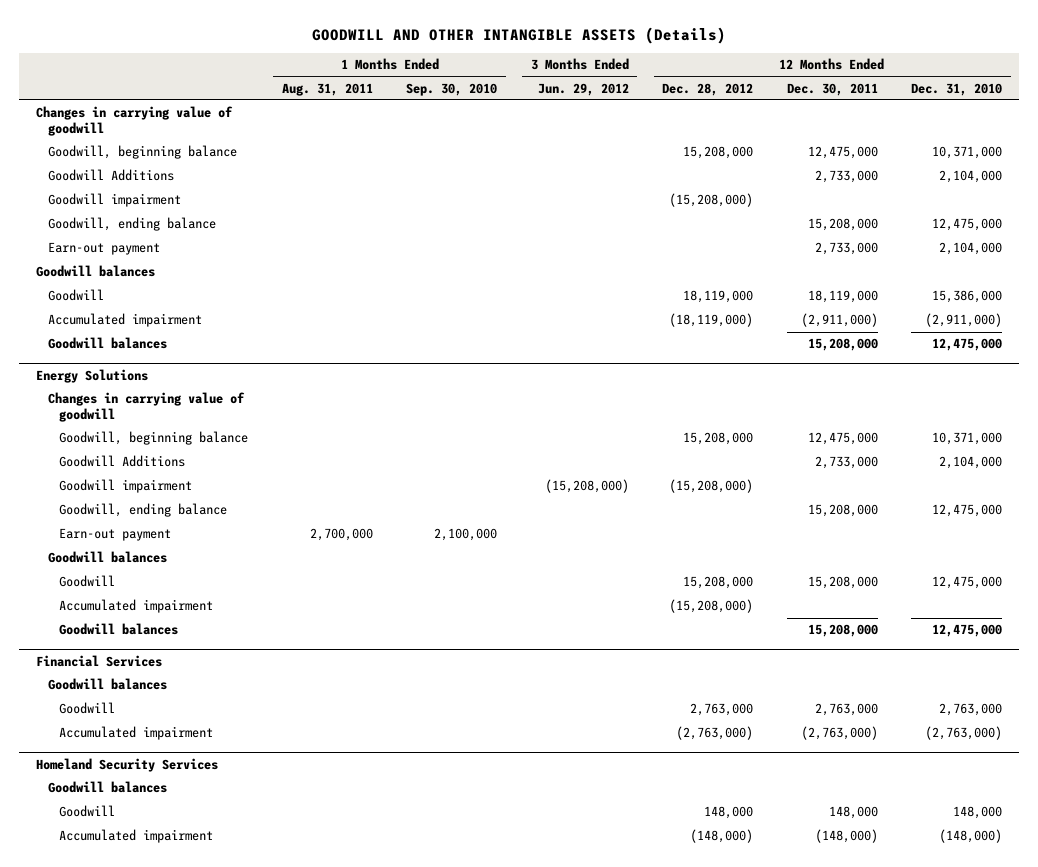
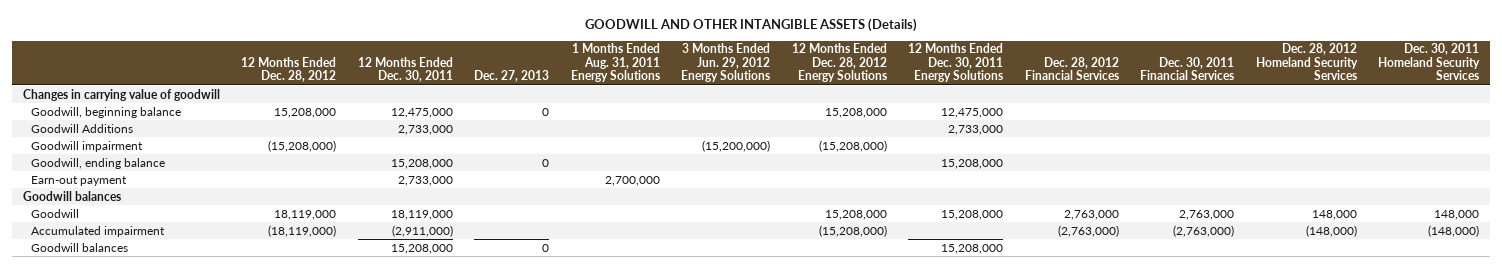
- | 1 Months Ended Aug. 31, 2011 | 1 Months Ended Sep. 30, 2010 | 3 Months Ended Jun. 29, 2012 | 12 Months Ended Dec. 28, 2012 | 12 Months Ended Dec. 30, 2011 | 12 Months Ended Dec. 31, 2010
+ | 12 Months Ended Dec. 28, 2012 | 12 Months Ended Dec. 30, 2011 | Dec. 27, 2013 | 1 Months Ended Aug. 31, 2011 Energy Solutions | 3 Months Ended Jun. 29, 2012 Energy Solutions | 12 Months Ended Dec. 28, 2012 Energy Solutions | 12 Months Ended Dec. 30, 2011 Energy Solutions | Dec. 28, 2012 Financial Services | Dec. 30, 2011 Financial Services | Dec. 28, 2012 Homeland Security Services | Dec. 30, 2011 Homeland Security Services
- Energy Solutions
- Changes in carrying value of goodwill
- Goodwill, beginning balance | | | | 15,208,000 | 12,475,000 | 10,371,000
- Goodwill Additions | | | | | 2,733,000 | 2,104,000
- Goodwill impairment | | | (15,208,000) | (15,208,000) | |
- Goodwill, ending balance | | | | | 15,208,000 | 12,475,000
- Earn-out payment | 2,700,000 | 2,100,000 | | | |
- Goodwill balances
- Goodwill | | | | 15,208,000 | 15,208,000 | 12,475,000
- Accumulated impairment | | | | (15,208,000) | |
- Goodwill balances | | | | | 15,208,000 | 12,475,000
- Financial Services
- Goodwill balances
- Goodwill | | | | 2,763,000 | 2,763,000 | 2,763,000
- Accumulated impairment | | | | (2,763,000) | (2,763,000) | (2,763,000)
- Homeland Security Services
- Goodwill balances
- Goodwill | | | | 148,000 | 148,000 | 148,000
- Accumulated impairment | | | | (148,000) | (148,000) | (148,000)

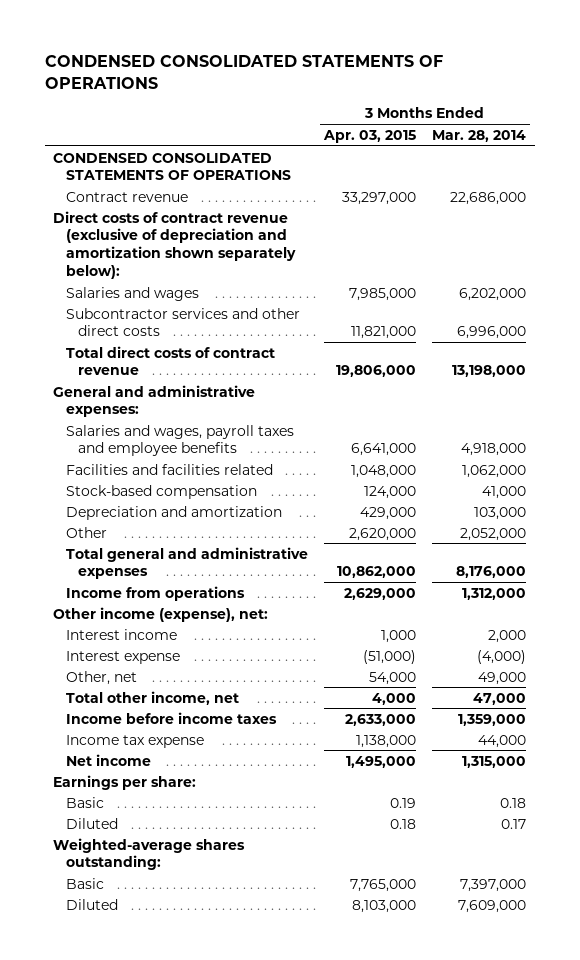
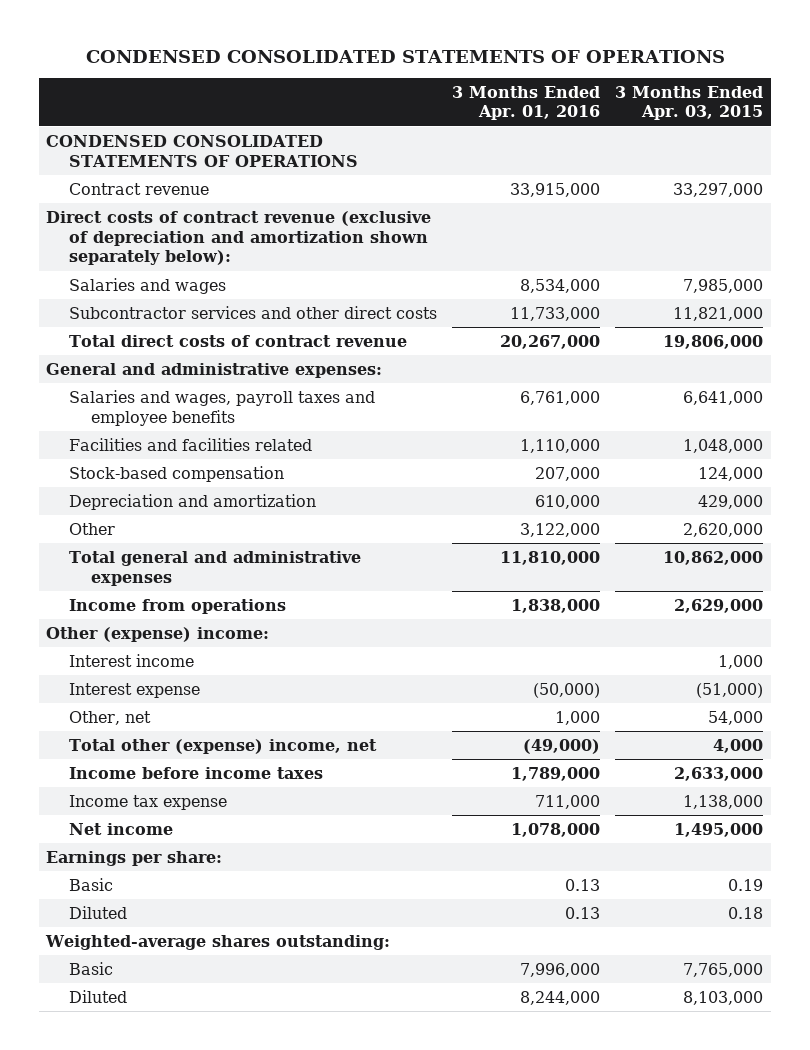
- | 3 Months Ended Apr. 03, 2015 | 3 Months Ended Mar. 28, 2014
+ | 3 Months Ended Apr. 01, 2016 | 3 Months Ended Apr. 03, 2015
- Other income (expense), net:
+ Other (expense) income:
- Total other income, net | 4,000 | 47,000
+ Total other (expense) income, net | (49,000) | 4,000

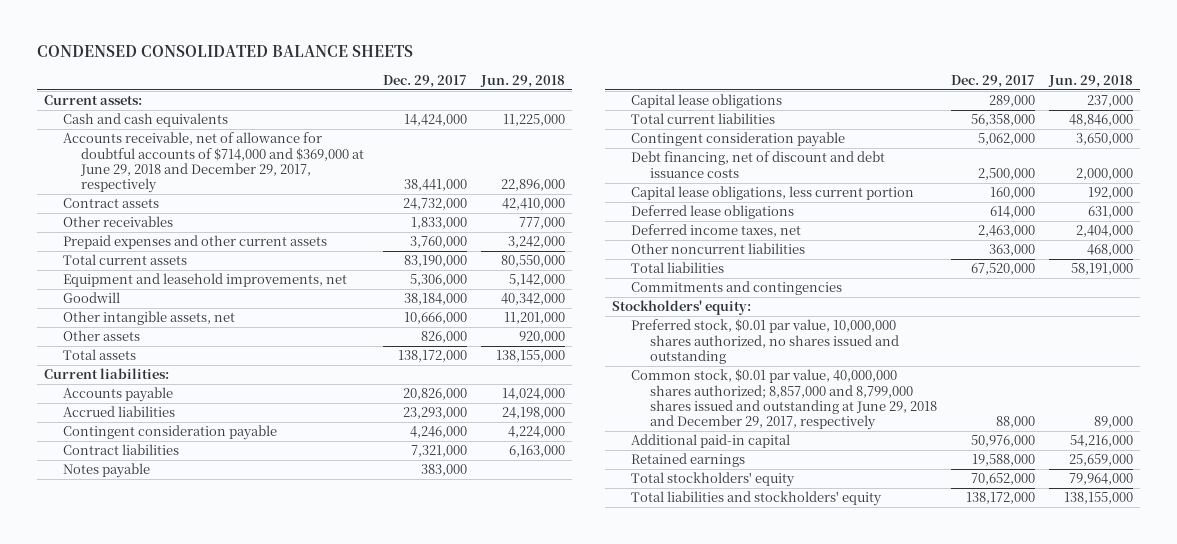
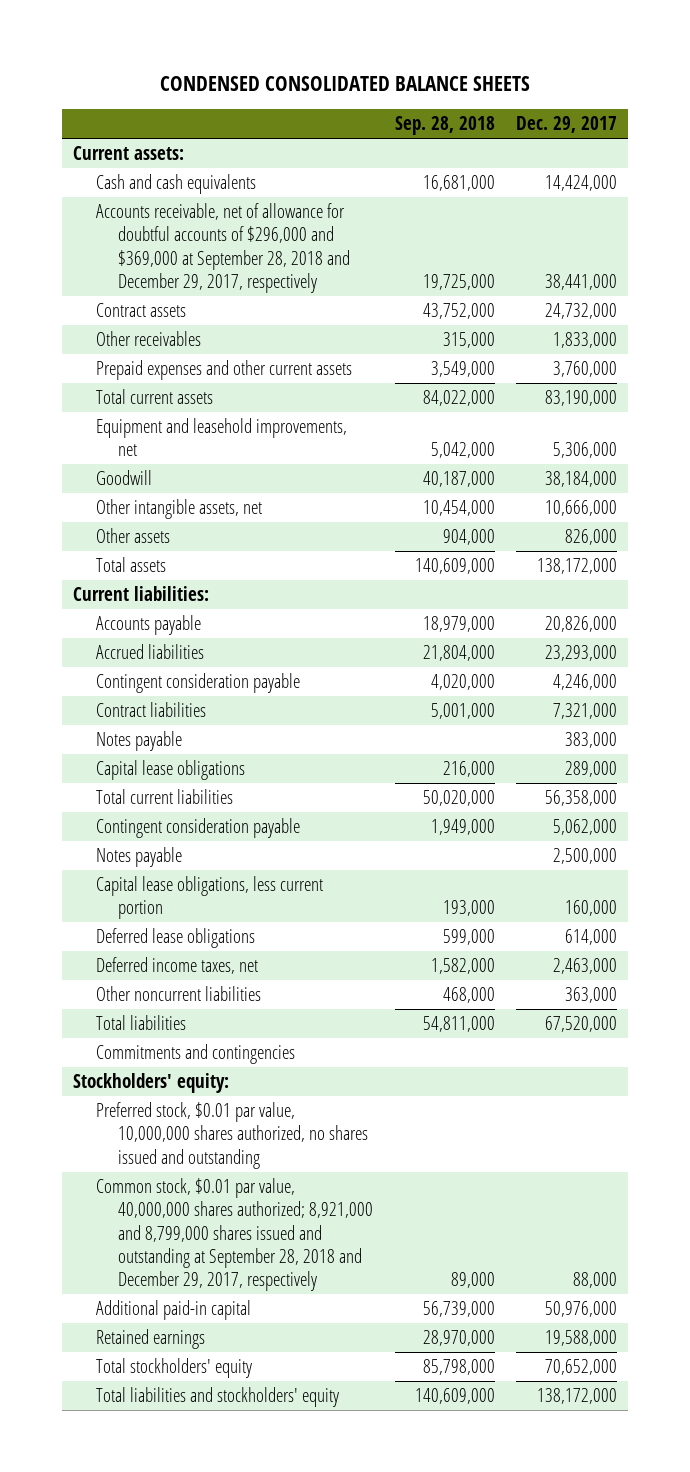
- | Dec. 29, 2017 | Jun. 29, 2018
+ | Sep. 28, 2018 | Dec. 29, 2017
- Accounts receivable, net of allowance for doubtful accounts of $714,000 and $369,000 at June 29, 2018 and December 29, 2017, respectively | 38,441,000 | 22,896,000
+ Accounts receivable, net of allowance for doubtful accounts of $296,000 and $369,000 at September 28, 2018 and December 29, 2017, respectively | 19,725,000 | 38,441,000
- Debt financing, net of discount and debt issuance costs | 2,500,000 | 2,000,000
+ Notes payable | | 2,500,000
- Common stock, $0.01 par value, 40,000,000 shares authorized; 8,857,000 and 8,799,000 shares issued and outstanding at June 29, 2018 and December 29, 2017, respectively | 88,000 | 89,000
+ Common stock, $0.01 par value, 40,000,000 shares authorized; 8,921,000 and 8,799,000 shares issued and outstanding at September 28, 2018 and December 29, 2017, respectively | 89,000 | 88,000

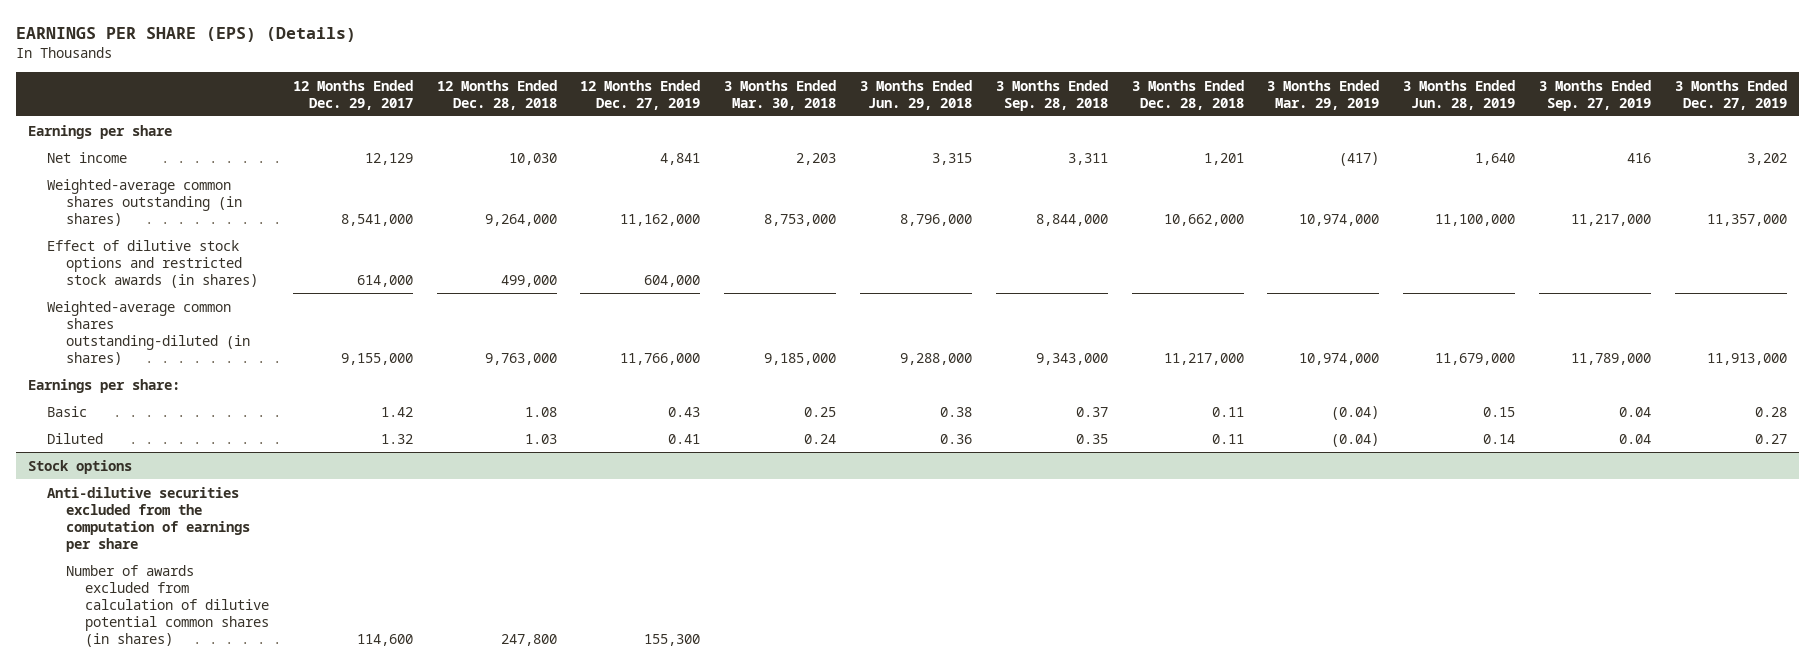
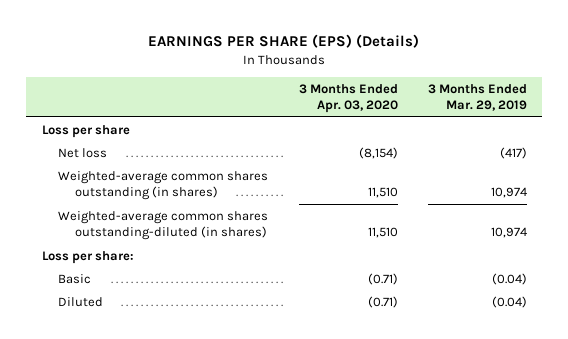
- | 12 Months Ended Dec. 29, 2017 | 12 Months Ended Dec. 28, 2018 | 12 Months Ended Dec. 27, 2019 | 3 Months Ended Mar. 30, 2018 | 3 Months Ended Jun. 29, 2018 | 3 Months Ended Sep. 28, 2018 | 3 Months Ended Dec. 28, 2018 | 3 Months Ended Mar. 29, 2019 | 3 Months Ended Jun. 28, 2019 | 3 Months Ended Sep. 27, 2019 | 3 Months Ended Dec. 27, 2019
+ | 3 Months Ended Apr. 03, 2020 | 3 Months Ended Mar. 29, 2019
- Earnings per share
- Net income | 12,129 | 10,030 | 4,841 | 2,203 | 3,315 | 3,311 | 1,201 | (417) | 1,640 | 416 | 3,202
- Weighted-average common shares outstanding (in shares) | 8,541,000 | 9,264,000 | 11,162,000 | 8,753,000 | 8,796,000 | 8,844,000 | 10,662,000 | 10,974,000 | 11,100,000 | 11,217,000 | 11,357,000
- Effect of dilutive stock options and restricted stock awards (in shares) | 614,000 | 499,000 | 604,000 | | | | | | | |
- Weighted-average common shares outstanding-diluted (in shares) | 9,155,000 | 9,763,000 | 11,766,000 | 9,185,000 | 9,288,000 | 9,343,000 | 11,217,000 | 10,974,000 | 11,679,000 | 11,789,000 | 11,913,000
- Earnings per share:
+ Loss per share
+ Net loss | (8,154) | (417)
+ Weighted-average common shares outstanding (in shares) | 11,510 | 10,974
+ Weighted-average common shares outstanding-diluted (in shares) | 11,510 | 10,974
+ Loss per share:
- Stock options
- Anti-dilutive securities excluded from the computation of earnings per share
- Number of awards excluded from calculation of dilutive potential common shares (in shares) | 114,600 | 247,800 | 155,300 | | | | | | | |

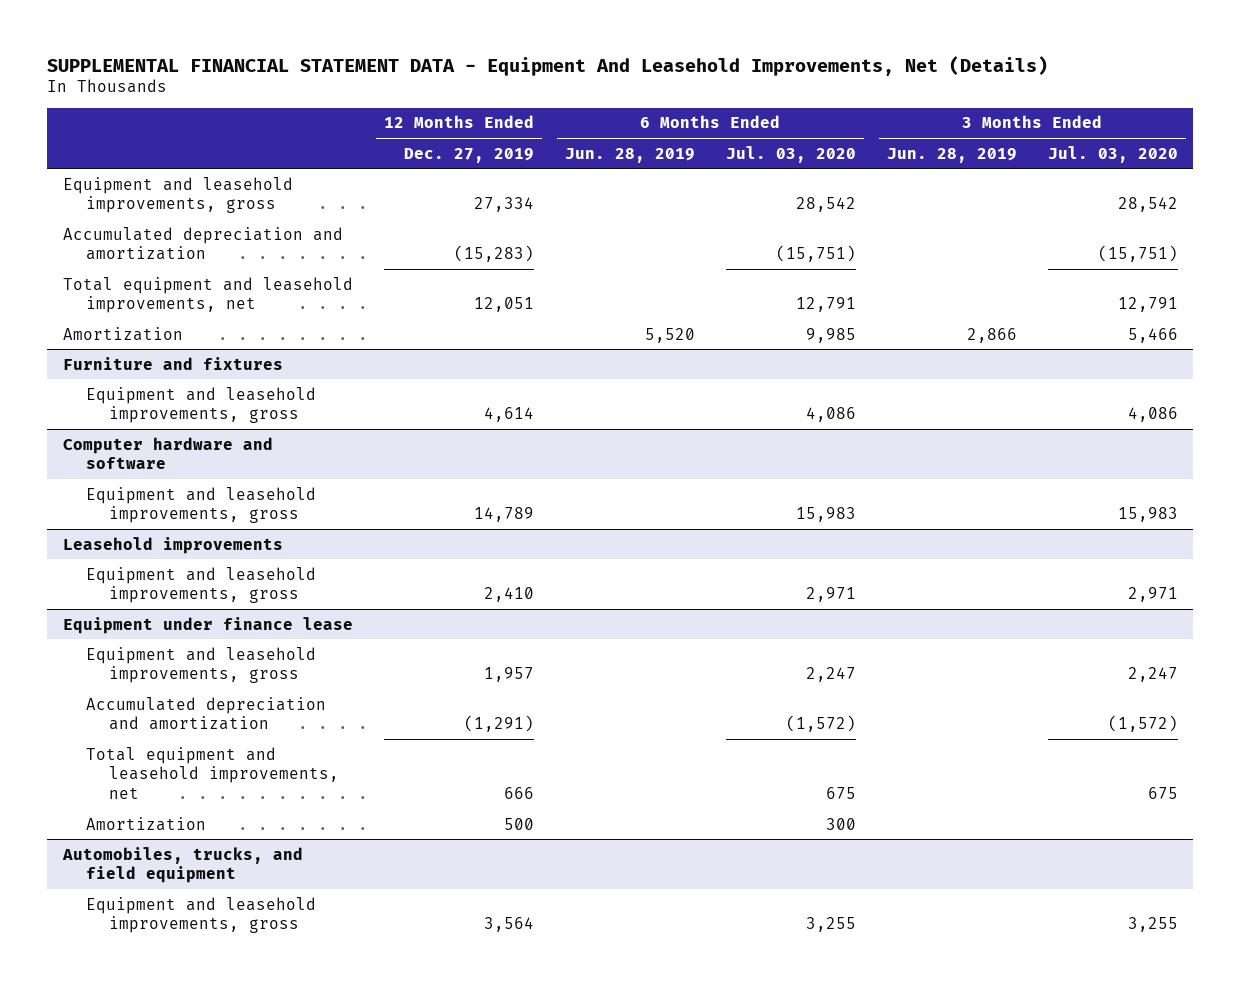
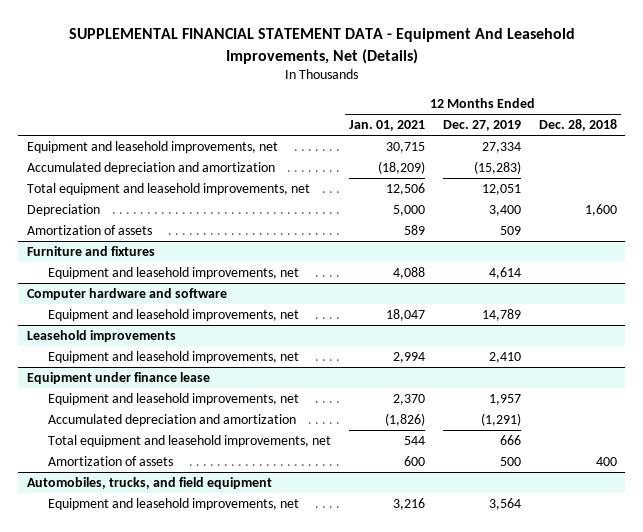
- | 12 Months Ended Dec. 27, 2019 | 6 Months Ended Jun. 28, 2019 | 6 Months Ended Jul. 03, 2020 | 3 Months Ended Jun. 28, 2019 | 3 Months Ended Jul. 03, 2020
+ | 12 Months Ended Jan. 01, 2021 | 12 Months Ended Dec. 27, 2019 | 12 Months Ended Dec. 28, 2018
- Equipment and leasehold improvements, gross | 27,334 | | 28,542 | | 28,542
+ Equipment and leasehold improvements, net | 30,715 | 27,334 |
- Amortization | | 5,520 | 9,985 | 2,866 | 5,466
+ Depreciation | 5,000 | 3,400 | 1,600
+ Amortization of assets | 589 | 509 |
@ Furniture and fixtures
- Equipment and leasehold improvements, gross | 4,614 | | 4,086 | | 4,086
+ Equipment and leasehold improvements, net | 4,088 | 4,614 |
@ Computer hardware and software
- Equipment and leasehold improvements, gross | 14,789 | | 15,983 | | 15,983
+ Equipment and leasehold improvements, net | 18,047 | 14,789 |
@ Leasehold improvements
- Equipment and leasehold improvements, gross | 2,410 | | 2,971 | | 2,971
+ Equipment and leasehold improvements, net | 2,994 | 2,410 |
@ Equipment under finance lease
- Equipment and leasehold improvements, gross | 1,957 | | 2,247 | | 2,247
+ Equipment and leasehold improvements, net | 2,370 | 1,957 |
- Amortization | 500 | | 300 | |
+ Amortization of assets | 600 | 500 | 400
@ Automobiles, trucks, and field equipment
- Equipment and leasehold improvements, gross | 3,564 | | 3,255 | | 3,255
+ Equipment and leasehold improvements, net | 3,216 | 3,564 |

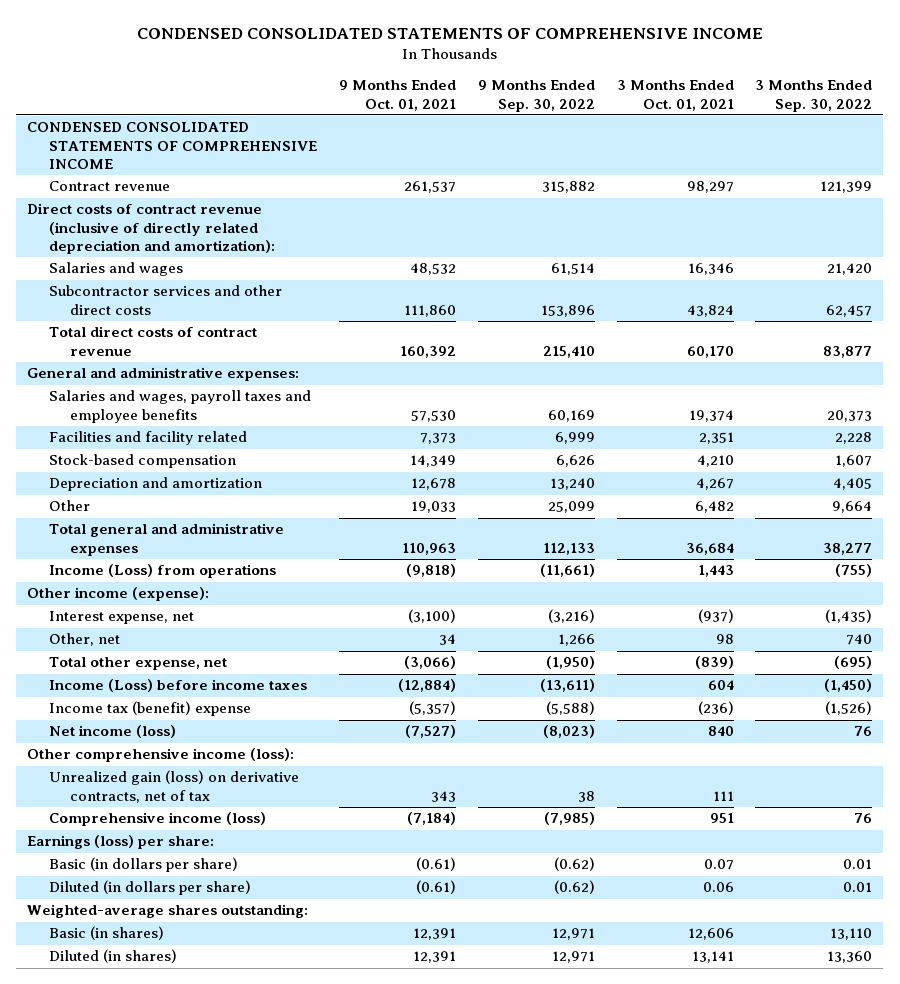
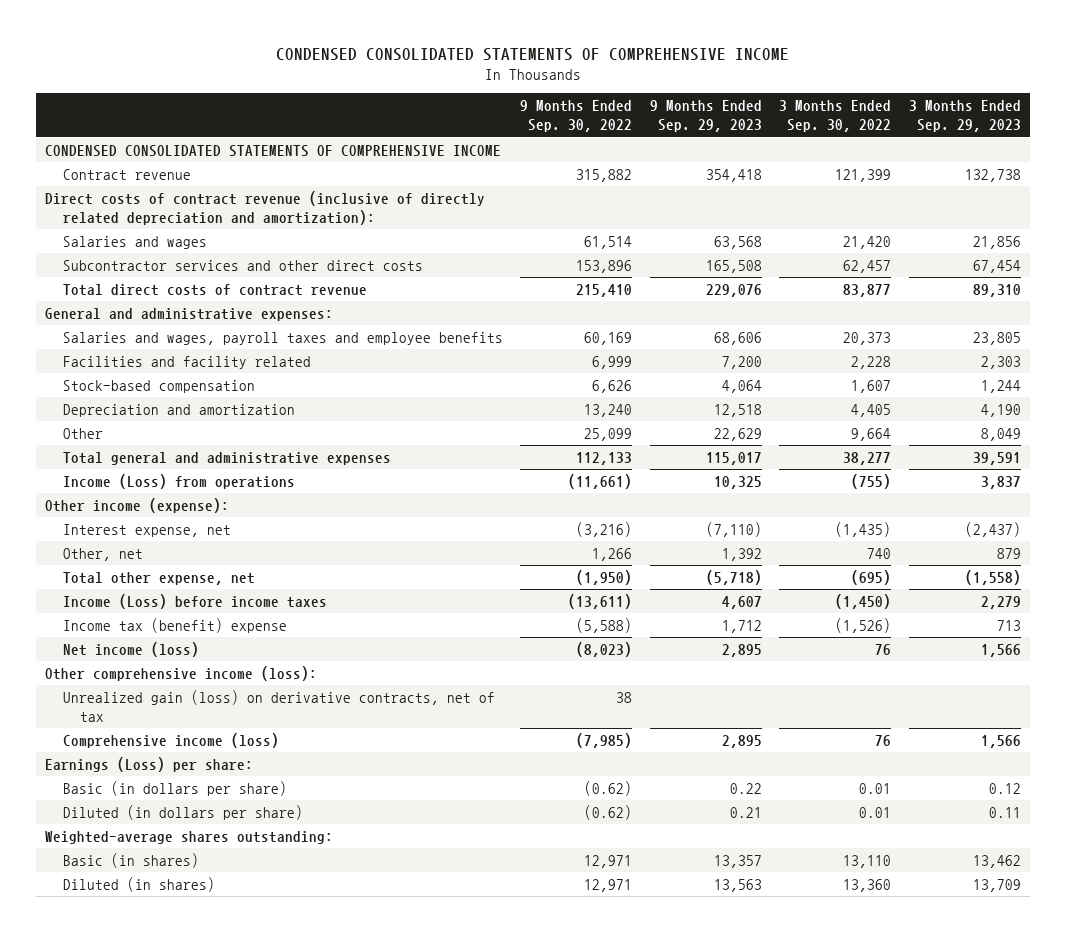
- | 9 Months Ended Oct. 01, 2021 | 9 Months Ended Sep. 30, 2022 | 3 Months Ended Oct. 01, 2021 | 3 Months Ended Sep. 30, 2022
+ | 9 Months Ended Sep. 30, 2022 | 9 Months Ended Sep. 29, 2023 | 3 Months Ended Sep. 30, 2022 | 3 Months Ended Sep. 29, 2023
- Earnings (loss) per share:
+ Earnings (Loss) per share:

